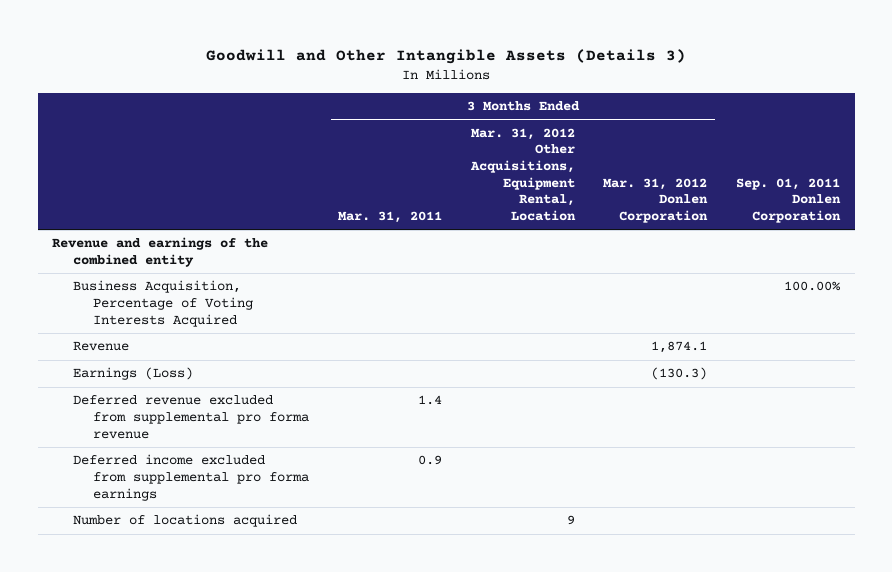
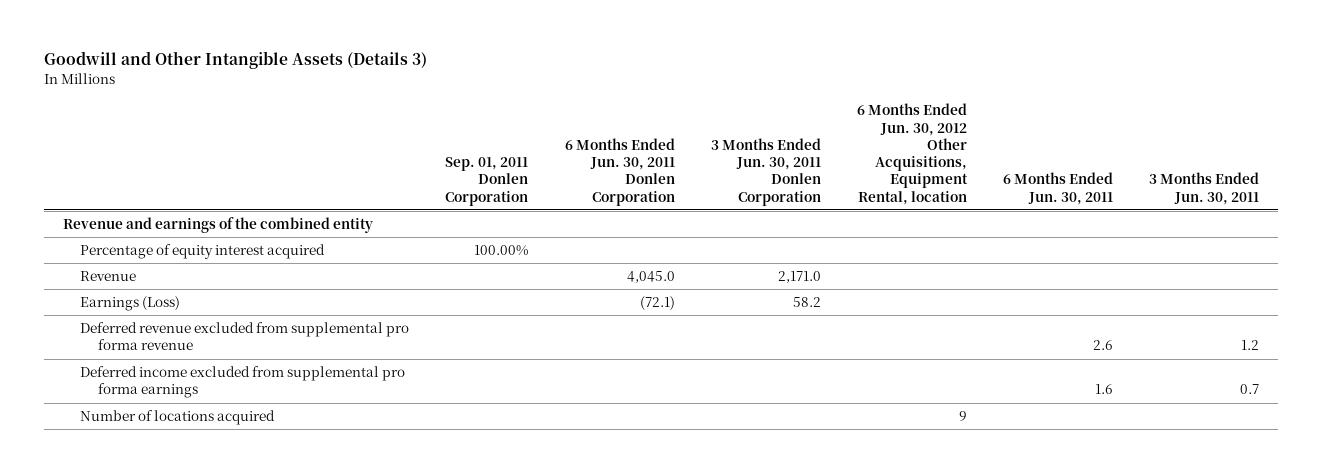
- | 3 Months Ended Mar. 31, 2011 | 3 Months Ended Mar. 31, 2012 Other Acquisitions, Equipment Rental, Location | 3 Months Ended Mar. 31, 2012 Donlen Corporation | Sep. 01, 2011 Donlen Corporation
+ | Sep. 01, 2011 Donlen Corporation | 6 Months Ended Jun. 30, 2011 Donlen Corporation | 3 Months Ended Jun. 30, 2011 Donlen Corporation | 6 Months Ended Jun. 30, 2012 Other Acquisitions, Equipment Rental, location | 6 Months Ended Jun. 30, 2011 | 3 Months Ended Jun. 30, 2011
- Business Acquisition, Percentage of Voting Interests Acquired | | | | 100.00%
+ Percentage of equity interest acquired | 100.00% | | | | |

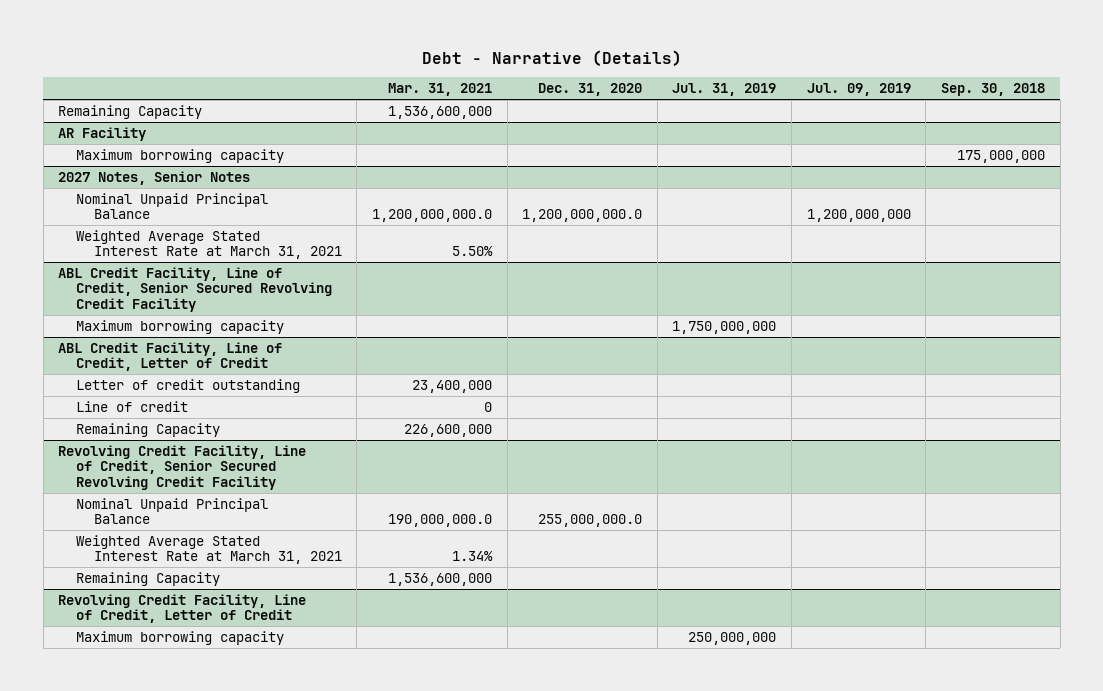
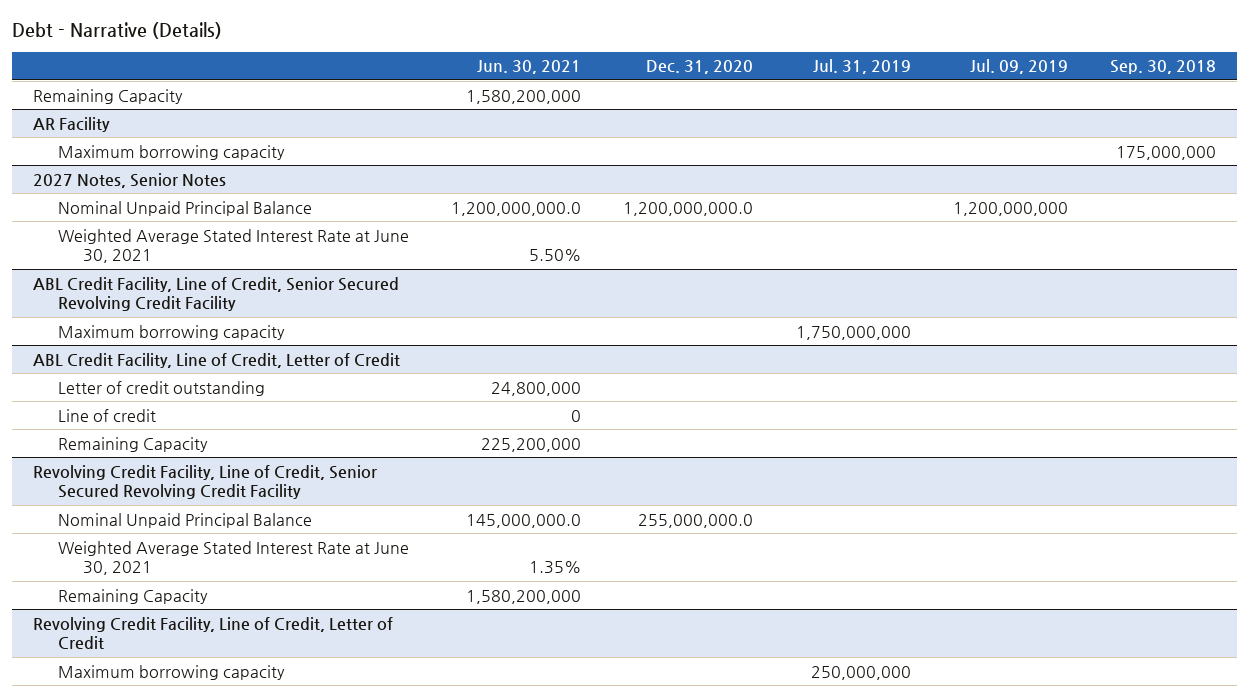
- | Mar. 31, 2021 | Dec. 31, 2020 | Jul. 31, 2019 | Jul. 09, 2019 | Sep. 30, 2018
+ | Jun. 30, 2021 | Dec. 31, 2020 | Jul. 31, 2019 | Jul. 09, 2019 | Sep. 30, 2018
@ 2027 Notes, Senior Notes
- Weighted Average Stated Interest Rate at March 31, 2021 | 5.50% | | | |
+ Weighted Average Stated Interest Rate at June 30, 2021 | 5.50% | | | |
@ Revolving Credit Facility, Line of Credit, Senior Secured Revolving Credit Facility
- Weighted Average Stated Interest Rate at March 31, 2021 | 1.34% | | | |
+ Weighted Average Stated Interest Rate at June 30, 2021 | 1.35% | | | |

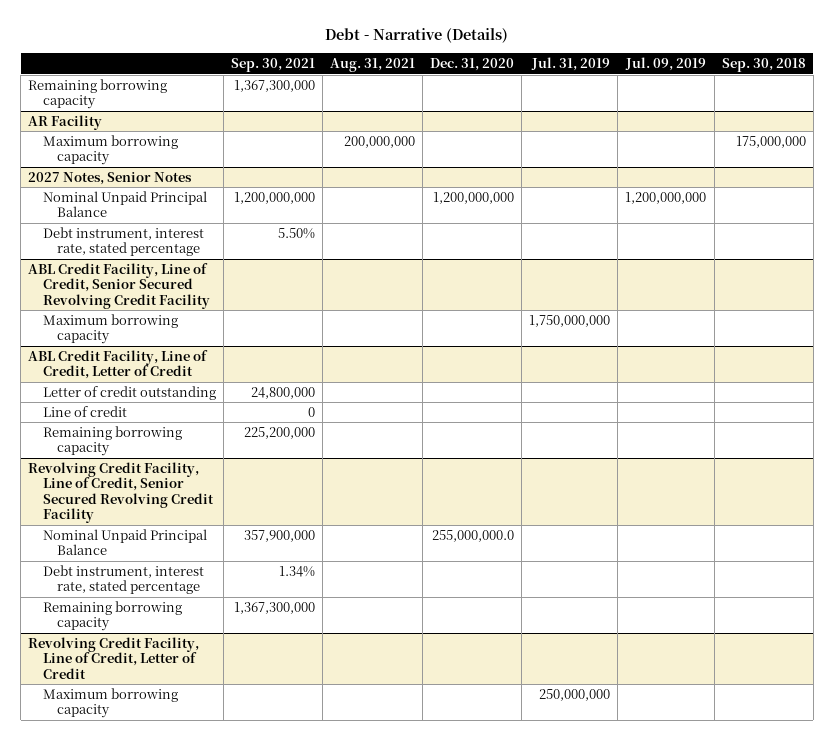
- | Jun. 30, 2021 | Dec. 31, 2020 | Jul. 31, 2019 | Jul. 09, 2019 | Sep. 30, 2018
+ | Sep. 30, 2021 | Aug. 31, 2021 | Dec. 31, 2020 | Jul. 31, 2019 | Jul. 09, 2019 | Sep. 30, 2018
- Remaining Capacity | 1,580,200,000 | | | |
+ Remaining borrowing capacity | 1,367,300,000 | | | | |
@ 2027 Notes, Senior Notes
- Nominal Unpaid Principal Balance | 1,200,000,000.0 | 1,200,000,000.0 | | 1,200,000,000 |
- Weighted Average Stated Interest Rate at June 30, 2021 | 5.50% | | | |
+ Nominal Unpaid Principal Balance | 1,200,000,000 | | 1,200,000,000 | | 1,200,000,000 |
+ Debt instrument, interest rate, stated percentage | 5.50% | | | | |
@ ABL Credit Facility, Line of Credit, Letter of Credit
- Remaining Capacity | 225,200,000 | | | |
+ Remaining borrowing capacity | 225,200,000 | | | | |
@ Revolving Credit Facility, Line of Credit, Senior Secured Revolving Credit Facility
- Weighted Average Stated Interest Rate at June 30, 2021 | 1.35% | | | |
- Remaining Capacity | 1,580,200,000 | | | |
+ Debt instrument, interest rate, stated percentage | 1.34% | | | | |
+ Remaining borrowing capacity | 1,367,300,000 | | | | |

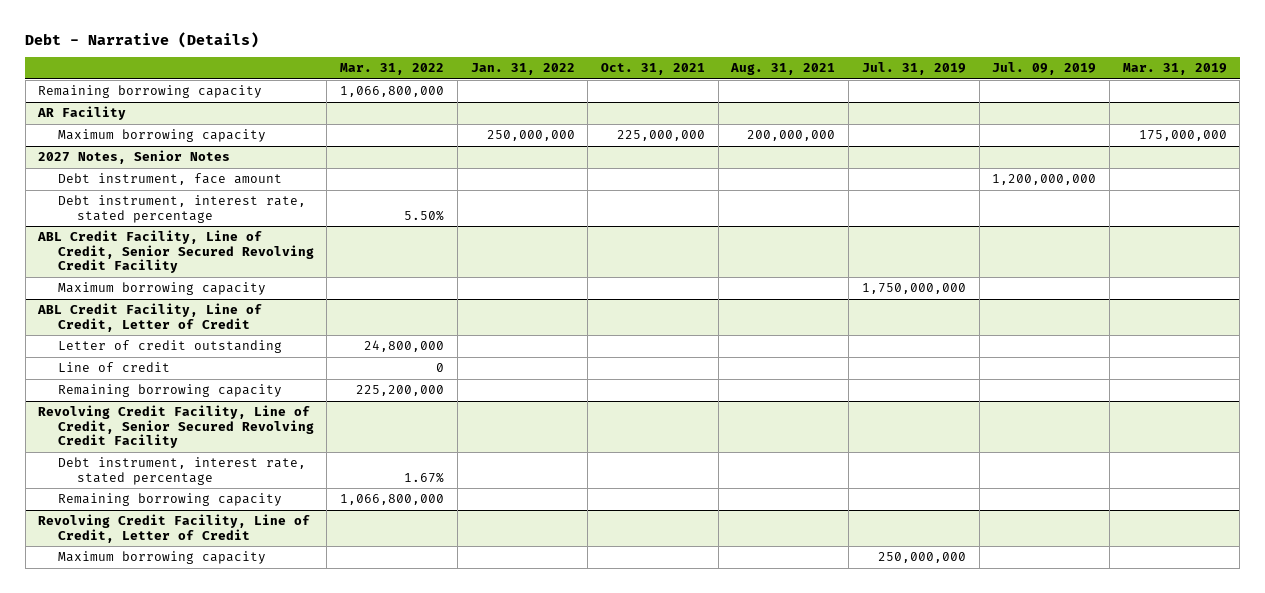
- | Sep. 30, 2021 | Aug. 31, 2021 | Dec. 31, 2020 | Jul. 31, 2019 | Jul. 09, 2019 | Sep. 30, 2018
+ | Mar. 31, 2022 | Jan. 31, 2022 | Oct. 31, 2021 | Aug. 31, 2021 | Jul. 31, 2019 | Jul. 09, 2019 | Mar. 31, 2019
@ 2027 Notes, Senior Notes
- Nominal Unpaid Principal Balance | 1,200,000,000 | | 1,200,000,000 | | 1,200,000,000 |
+ Debt instrument, face amount | | | | | | 1,200,000,000 |
@ Revolving Credit Facility, Line of Credit, Senior Secured Revolving Credit Facility
- Nominal Unpaid Principal Balance | 357,900,000 | | 255,000,000.0 | | |

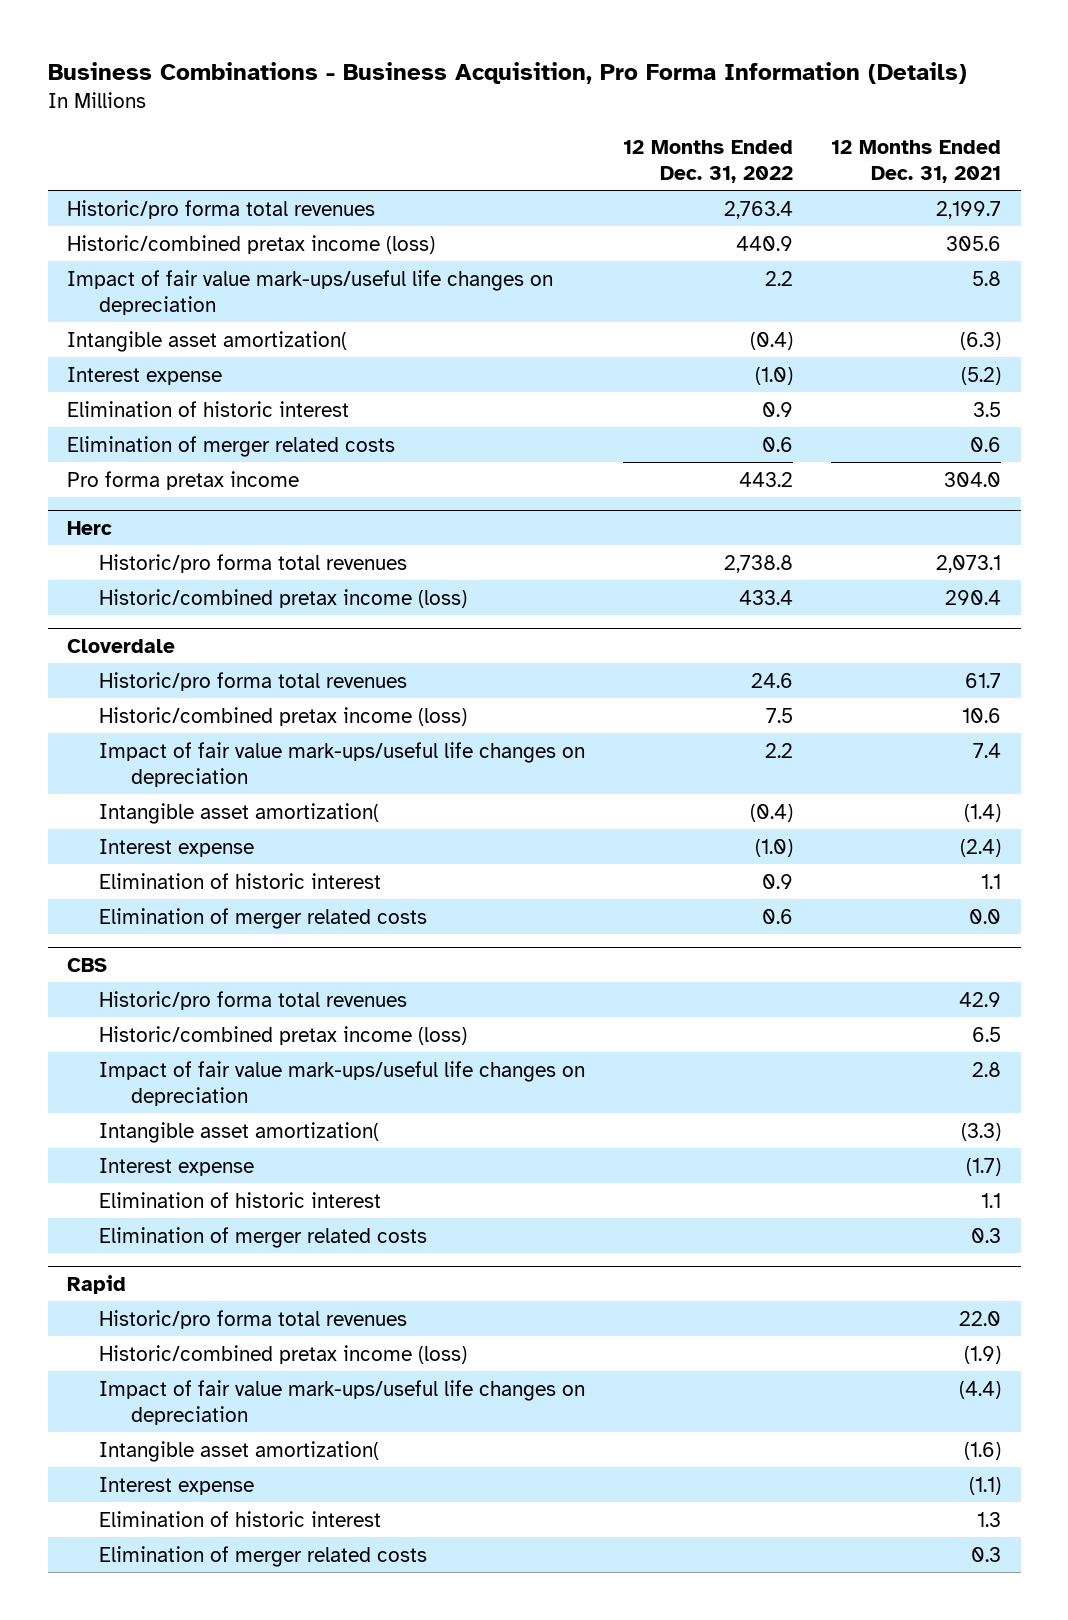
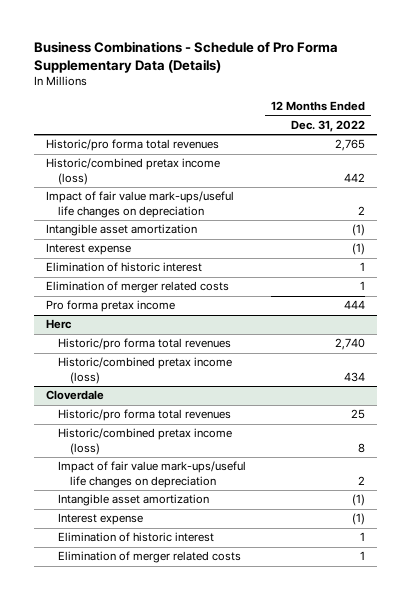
- Business Combinations - Business Acquisition, Pro Forma Information (Details)
+ Business Combinations - Schedule of Pro Forma Supplementary Data (Details)
- | 12 Months Ended Dec. 31, 2022 | 12 Months Ended Dec. 31, 2021
+ | 12 Months Ended Dec. 31, 2022
- Historic/pro forma total revenues | 2,763.4 | 2,199.7
- Historic/combined pretax income (loss) | 440.9 | 305.6
- Impact of fair value mark-ups/useful life changes on depreciation | 2.2 | 5.8
- Intangible asset amortization( | (0.4) | (6.3)
- Interest expense | (1.0) | (5.2)
- Elimination of historic interest | 0.9 | 3.5
- Elimination of merger related costs | 0.6 | 0.6
- Pro forma pretax income | 443.2 | 304.0
+ Historic/pro forma total revenues | 2,765
+ Historic/combined pretax income (loss) | 442
+ Impact of fair value mark-ups/useful life changes on depreciation | 2
+ Intangible asset amortization | (1)
+ Interest expense | (1)
+ Elimination of historic interest | 1
+ Elimination of merger related costs | 1
+ Pro forma pretax income | 444
@ Herc
- Historic/pro forma total revenues | 2,738.8 | 2,073.1
- Historic/combined pretax income (loss) | 433.4 | 290.4
+ Historic/pro forma total revenues | 2,740
+ Historic/combined pretax income (loss) | 434
@ Cloverdale
- Historic/pro forma total revenues | 24.6 | 61.7
- Historic/combined pretax income (loss) | 7.5 | 10.6
- Impact of fair value mark-ups/useful life changes on depreciation | 2.2 | 7.4
- Intangible asset amortization( | (0.4) | (1.4)
- Interest expense | (1.0) | (2.4)
- Elimination of historic interest | 0.9 | 1.1
- Elimination of merger related costs | 0.6 | 0.0
- CBS
- Historic/pro forma total revenues | | 42.9
- Historic/combined pretax income (loss) | | 6.5
- Impact of fair value mark-ups/useful life changes on depreciation | | 2.8
- Intangible asset amortization( | | (3.3)
- Interest expense | | (1.7)
- Elimination of historic interest | | 1.1
- Elimination of merger related costs | | 0.3
- Rapid
- Historic/pro forma total revenues | | 22.0
- Historic/combined pretax income (loss) | | (1.9)
- Impact of fair value mark-ups/useful life changes on depreciation | | (4.4)
- Intangible asset amortization( | | (1.6)
- Interest expense | | (1.1)
- Elimination of historic interest | | 1.3
- Elimination of merger related costs | | 0.3
@ Cloverdale
+ Historic/pro forma total revenues | 25
+ Historic/combined pretax income (loss) | 8
+ Impact of fair value mark-ups/useful life changes on depreciation | 2
+ Intangible asset amortization | (1)
+ Interest expense | (1)
+ Elimination of historic interest | 1
+ Elimination of merger related costs | 1

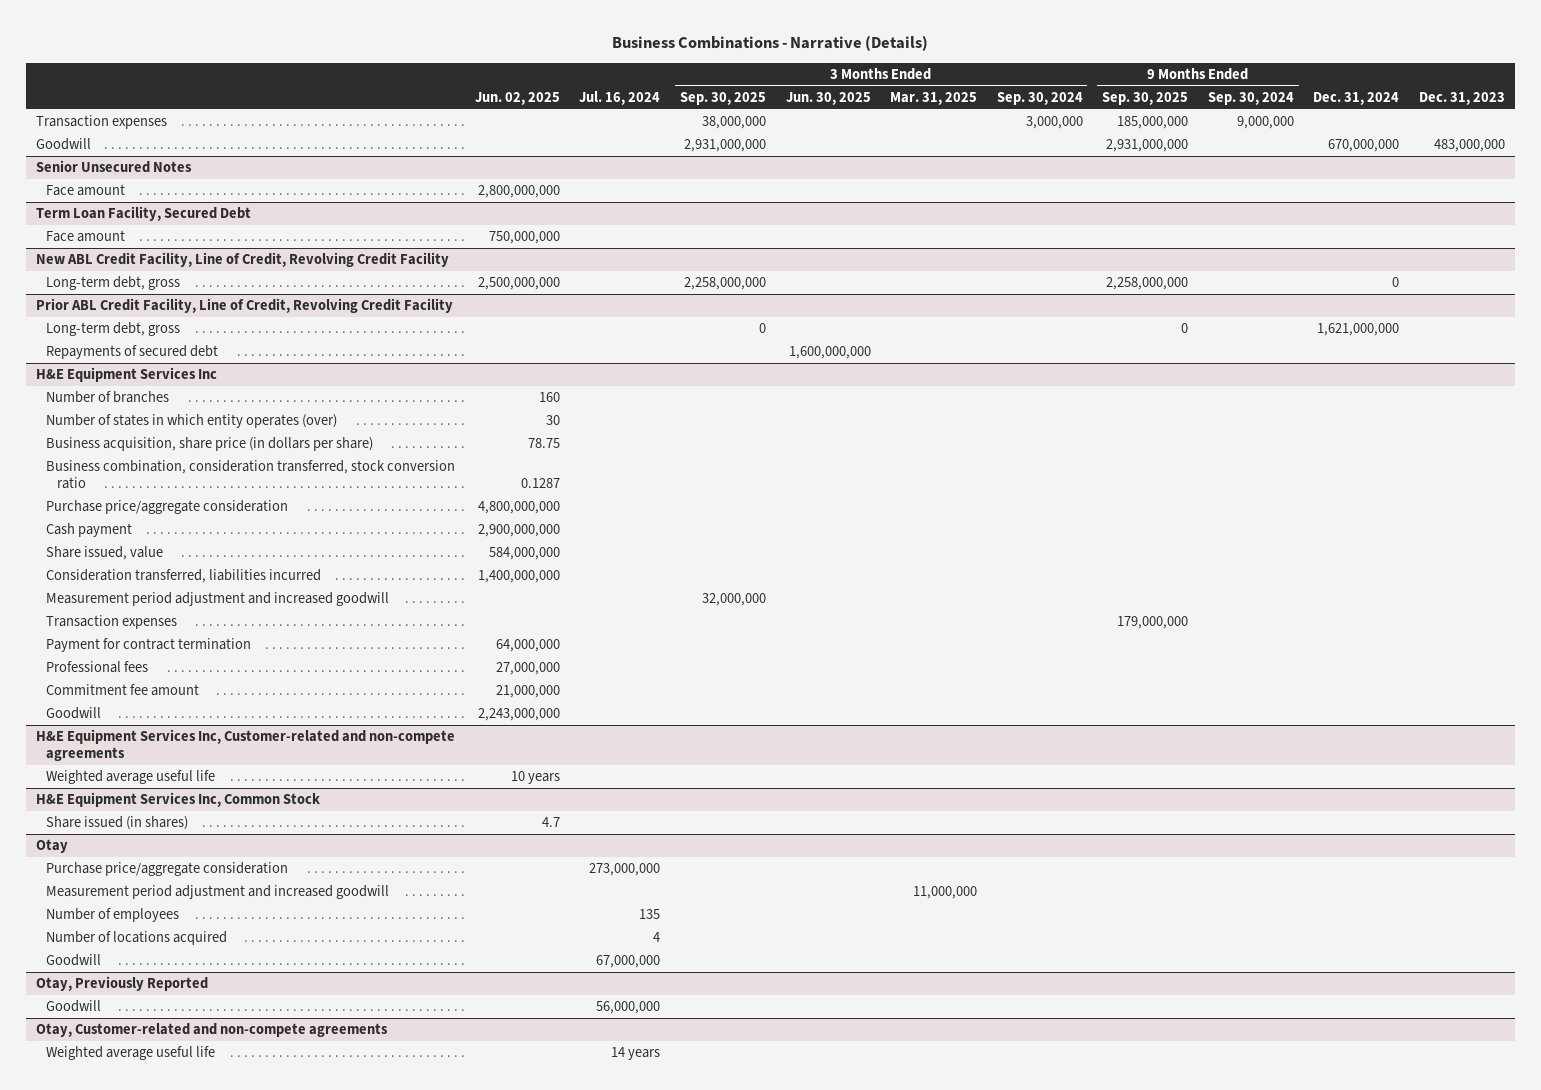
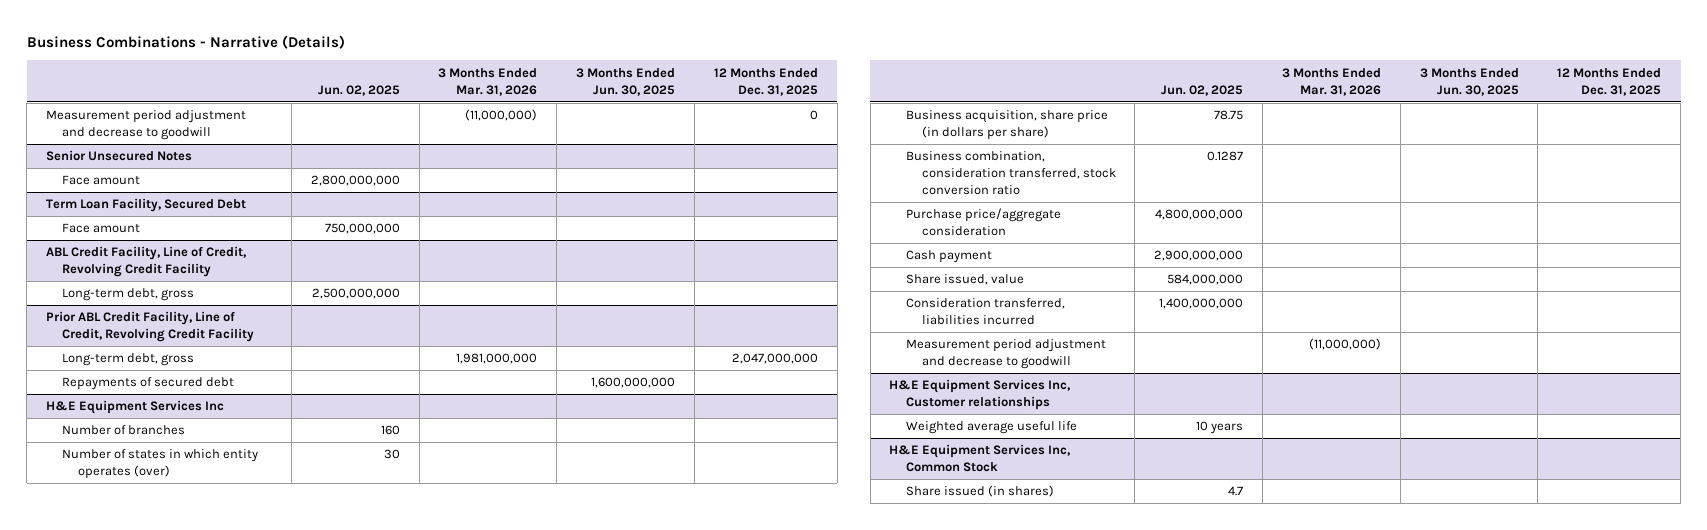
- | Jun. 02, 2025 | Jul. 16, 2024 | 3 Months Ended Sep. 30, 2025 | 3 Months Ended Jun. 30, 2025 | 3 Months Ended Mar. 31, 2025 | 3 Months Ended Sep. 30, 2024 | 9 Months Ended Sep. 30, 2025 | 9 Months Ended Sep. 30, 2024 | Dec. 31, 2024 | Dec. 31, 2023
+ | Jun. 02, 2025 | 3 Months Ended Mar. 31, 2026 | 3 Months Ended Jun. 30, 2025 | 12 Months Ended Dec. 31, 2025
- Transaction expenses | | | 38,000,000 | | | 3,000,000 | 185,000,000 | 9,000,000 | |
- Goodwill | | | 2,931,000,000 | | | | 2,931,000,000 | | 670,000,000 | 483,000,000
+ Measurement period adjustment and decrease to goodwill | | (11,000,000) | | 0
- New ABL Credit Facility, Line of Credit, Revolving Credit Facility
+ ABL Credit Facility, Line of Credit, Revolving Credit Facility
@ H&E Equipment Services Inc
- Measurement period adjustment and increased goodwill | | | 32,000,000 | | | | | | |
- Transaction expenses | | | | | | | 179,000,000 | | |
- Payment for contract termination | 64,000,000 | | | | | | | | |
- Professional fees | 27,000,000 | | | | | | | | |
- Commitment fee amount | 21,000,000 | | | | | | | | |
- Goodwill | 2,243,000,000 | | | | | | | | |
- H&E Equipment Services Inc, Customer-related and non-compete agreements
@ H&E Equipment Services Inc
+ Measurement period adjustment and decrease to goodwill | | (11,000,000) | |
+ H&E Equipment Services Inc, Customer relationships
- Otay
- Purchase price/aggregate consideration | | 273,000,000 | | | | | | | |
- Measurement period adjustment and increased goodwill | | | | | 11,000,000 | | | | |
- Number of employees | | 135 | | | | | | | |
- Number of locations acquired | | 4 | | | | | | | |
- Goodwill | | 67,000,000 | | | | | | | |
- Otay, Previously Reported
- Goodwill | | 56,000,000 | | | | | | | |
- Otay, Customer-related and non-compete agreements
- Weighted average useful life | | 14 years | | | | | | | |

